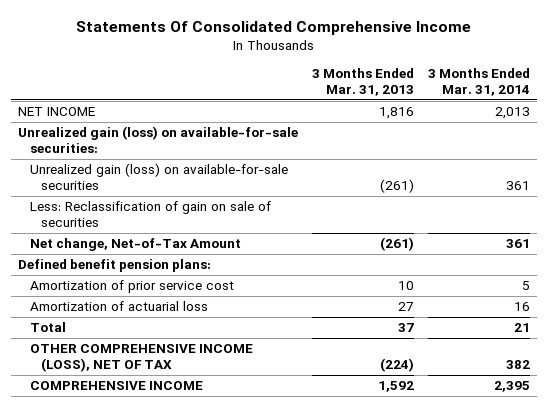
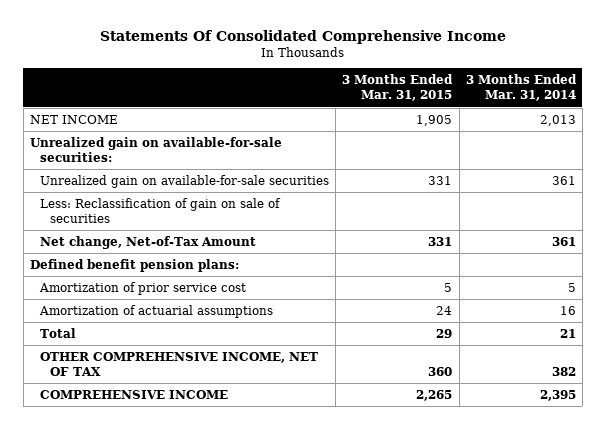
- | 3 Months Ended Mar. 31, 2013 | 3 Months Ended Mar. 31, 2014
+ | 3 Months Ended Mar. 31, 2015 | 3 Months Ended Mar. 31, 2014
- Unrealized gain (loss) on available-for-sale securities:
- Unrealized gain (loss) on available-for-sale securities | (261) | 361
+ Unrealized gain on available-for-sale securities:
+ Unrealized gain on available-for-sale securities | 331 | 361
- Amortization of actuarial loss | 27 | 16
+ Amortization of actuarial assumptions | 24 | 16
- OTHER COMPREHENSIVE INCOME (LOSS), NET OF TAX | (224) | 382
+ OTHER COMPREHENSIVE INCOME, NET OF TAX | 360 | 382

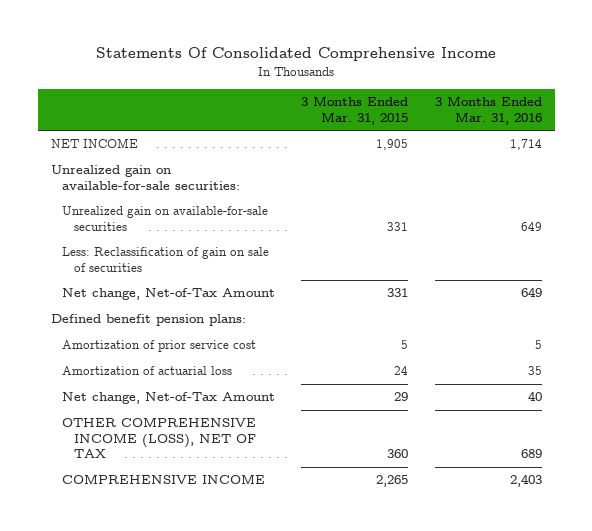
- | 3 Months Ended Mar. 31, 2015 | 3 Months Ended Mar. 31, 2014
+ | 3 Months Ended Mar. 31, 2015 | 3 Months Ended Mar. 31, 2016
- Amortization of actuarial assumptions | 24 | 16
- Total | 29 | 21
- OTHER COMPREHENSIVE INCOME, NET OF TAX | 360 | 382
+ Amortization of actuarial loss | 24 | 35
+ Net change, Net-of-Tax Amount | 29 | 40
+ OTHER COMPREHENSIVE INCOME (LOSS), NET OF TAX | 360 | 689

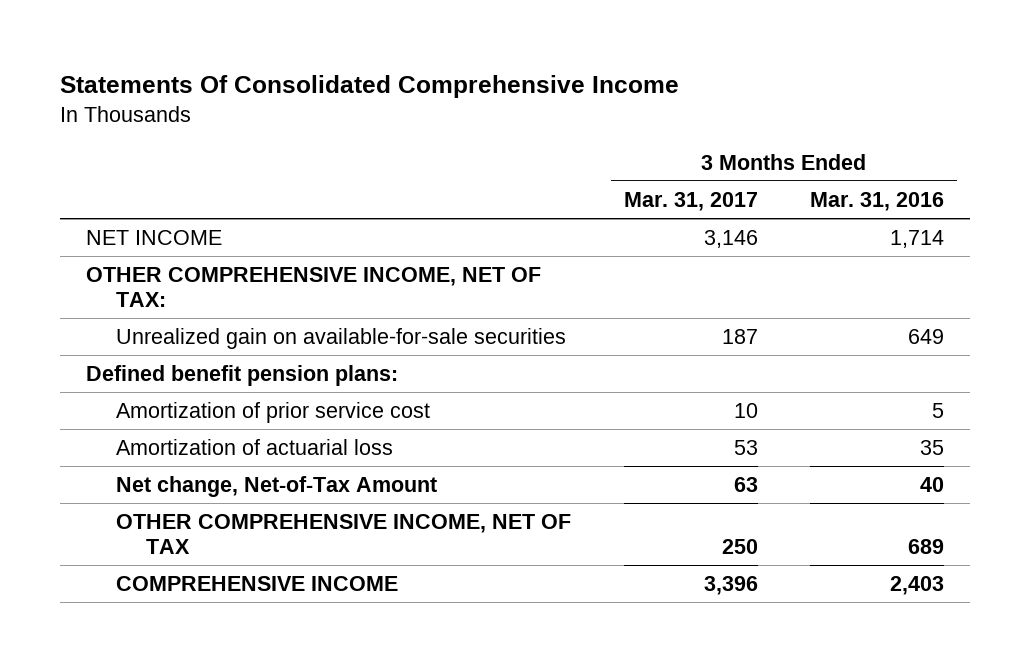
- | 3 Months Ended Mar. 31, 2015 | 3 Months Ended Mar. 31, 2016
+ | 3 Months Ended Mar. 31, 2017 | 3 Months Ended Mar. 31, 2016
- Unrealized gain on available-for-sale securities:
+ OTHER COMPREHENSIVE INCOME, NET OF TAX:
- Less: Reclassification of gain on sale of securities
- Net change, Net-of-Tax Amount | 331 | 649
- OTHER COMPREHENSIVE INCOME (LOSS), NET OF TAX | 360 | 689
+ OTHER COMPREHENSIVE INCOME, NET OF TAX | 250 | 689

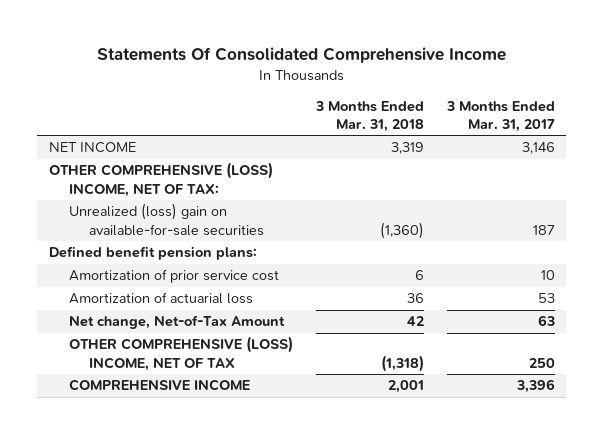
- | 3 Months Ended Mar. 31, 2017 | 3 Months Ended Mar. 31, 2016
+ | 3 Months Ended Mar. 31, 2018 | 3 Months Ended Mar. 31, 2017
- OTHER COMPREHENSIVE INCOME, NET OF TAX:
- Unrealized gain on available-for-sale securities | 187 | 649
+ OTHER COMPREHENSIVE (LOSS) INCOME, NET OF TAX:
+ Unrealized (loss) gain on available-for-sale securities | (1,360) | 187
- OTHER COMPREHENSIVE INCOME, NET OF TAX | 250 | 689
+ OTHER COMPREHENSIVE (LOSS) INCOME, NET OF TAX | (1,318) | 250

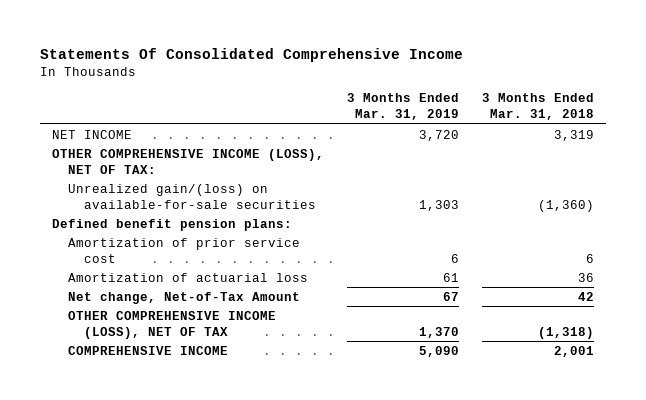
- | 3 Months Ended Mar. 31, 2018 | 3 Months Ended Mar. 31, 2017
+ | 3 Months Ended Mar. 31, 2019 | 3 Months Ended Mar. 31, 2018
- OTHER COMPREHENSIVE (LOSS) INCOME, NET OF TAX:
- Unrealized (loss) gain on available-for-sale securities | (1,360) | 187
+ OTHER COMPREHENSIVE INCOME (LOSS), NET OF TAX:
+ Unrealized gain/(loss) on available-for-sale securities | 1,303 | (1,360)
- OTHER COMPREHENSIVE (LOSS) INCOME, NET OF TAX | (1,318) | 250
+ OTHER COMPREHENSIVE INCOME (LOSS), NET OF TAX | 1,370 | (1,318)

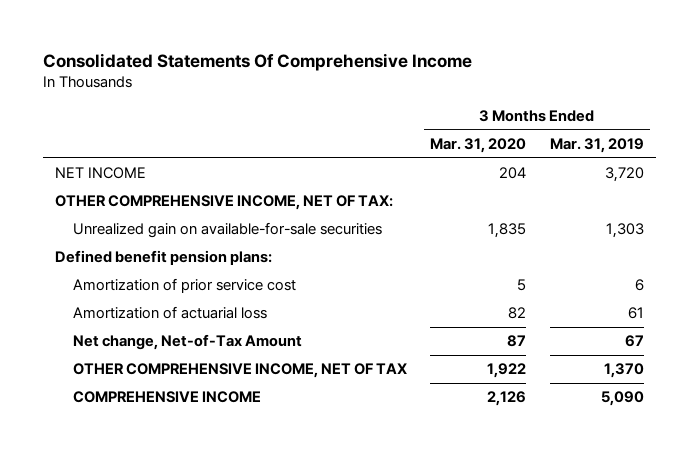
- Statements Of Consolidated Comprehensive Income
+ Consolidated Statements Of Comprehensive Income
- | 3 Months Ended Mar. 31, 2019 | 3 Months Ended Mar. 31, 2018
+ | 3 Months Ended Mar. 31, 2020 | 3 Months Ended Mar. 31, 2019
- OTHER COMPREHENSIVE INCOME (LOSS), NET OF TAX:
- Unrealized gain/(loss) on available-for-sale securities | 1,303 | (1,360)
+ OTHER COMPREHENSIVE INCOME, NET OF TAX:
+ Unrealized gain on available-for-sale securities | 1,835 | 1,303
- OTHER COMPREHENSIVE INCOME (LOSS), NET OF TAX | 1,370 | (1,318)
+ OTHER COMPREHENSIVE INCOME, NET OF TAX | 1,922 | 1,370

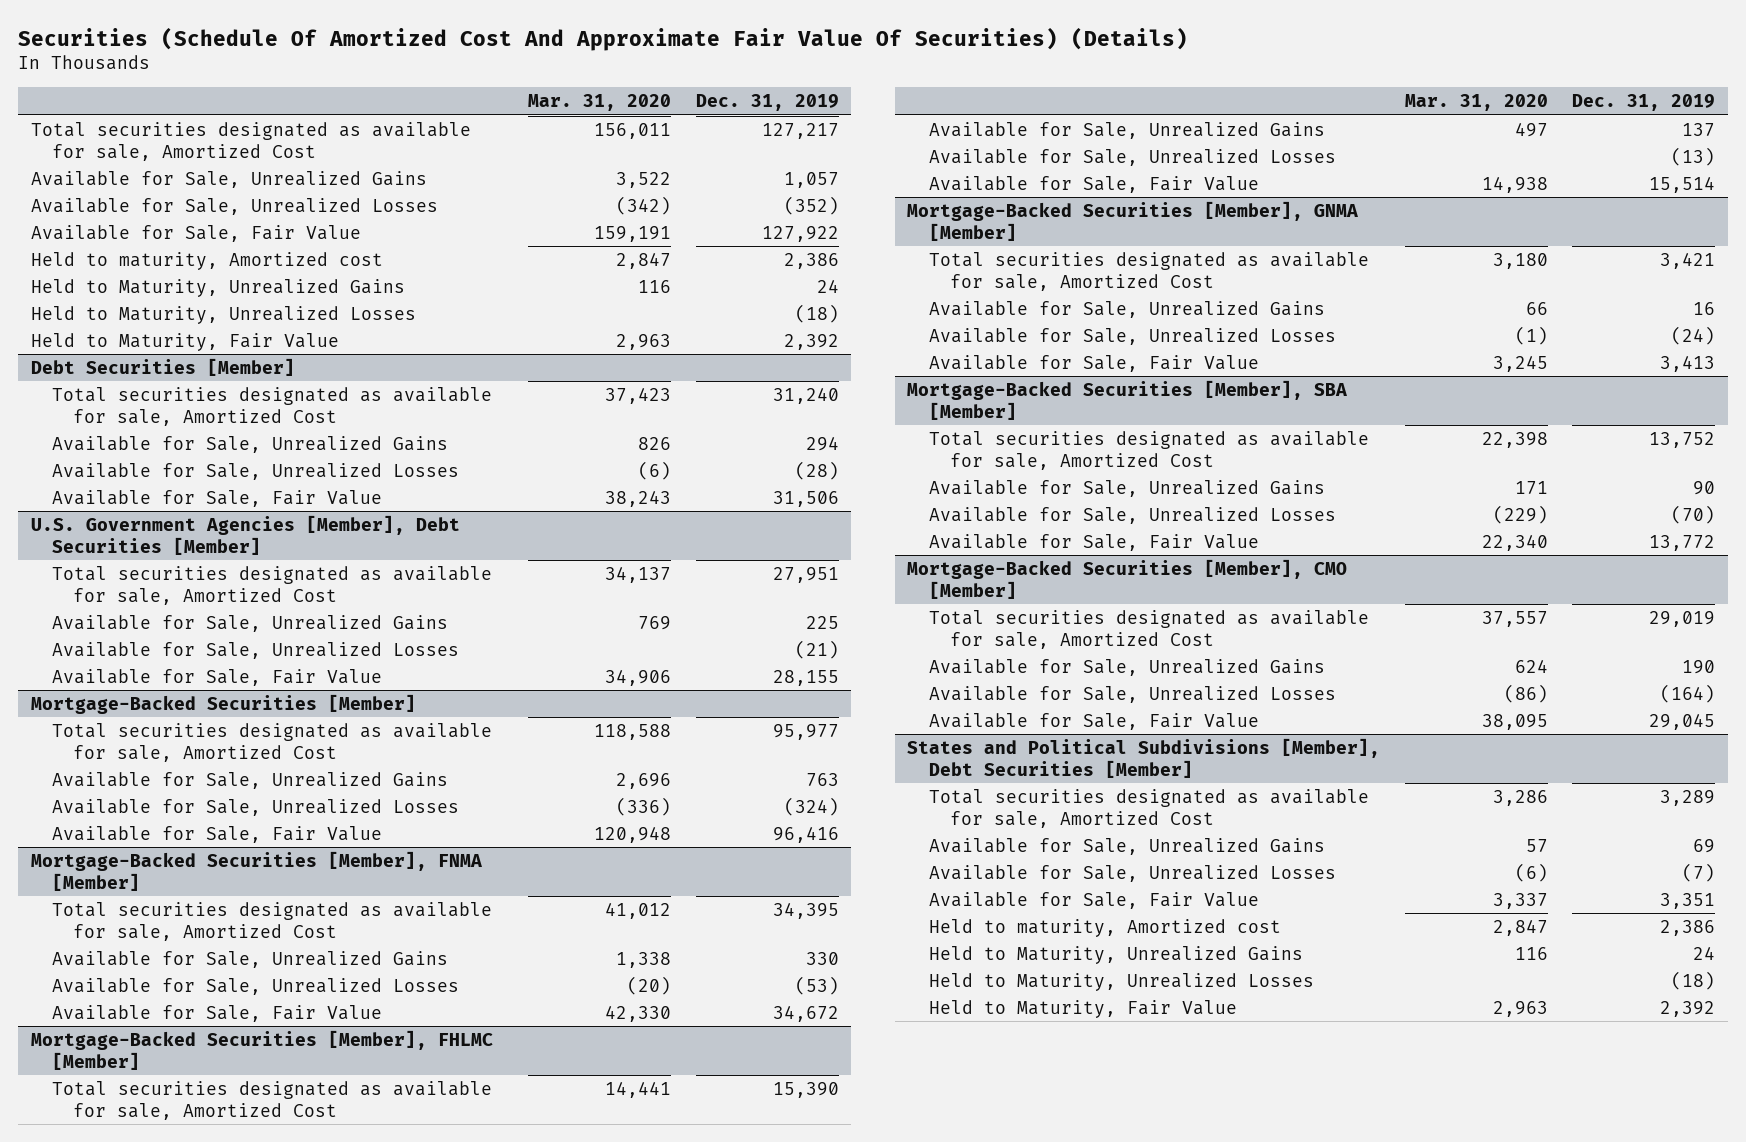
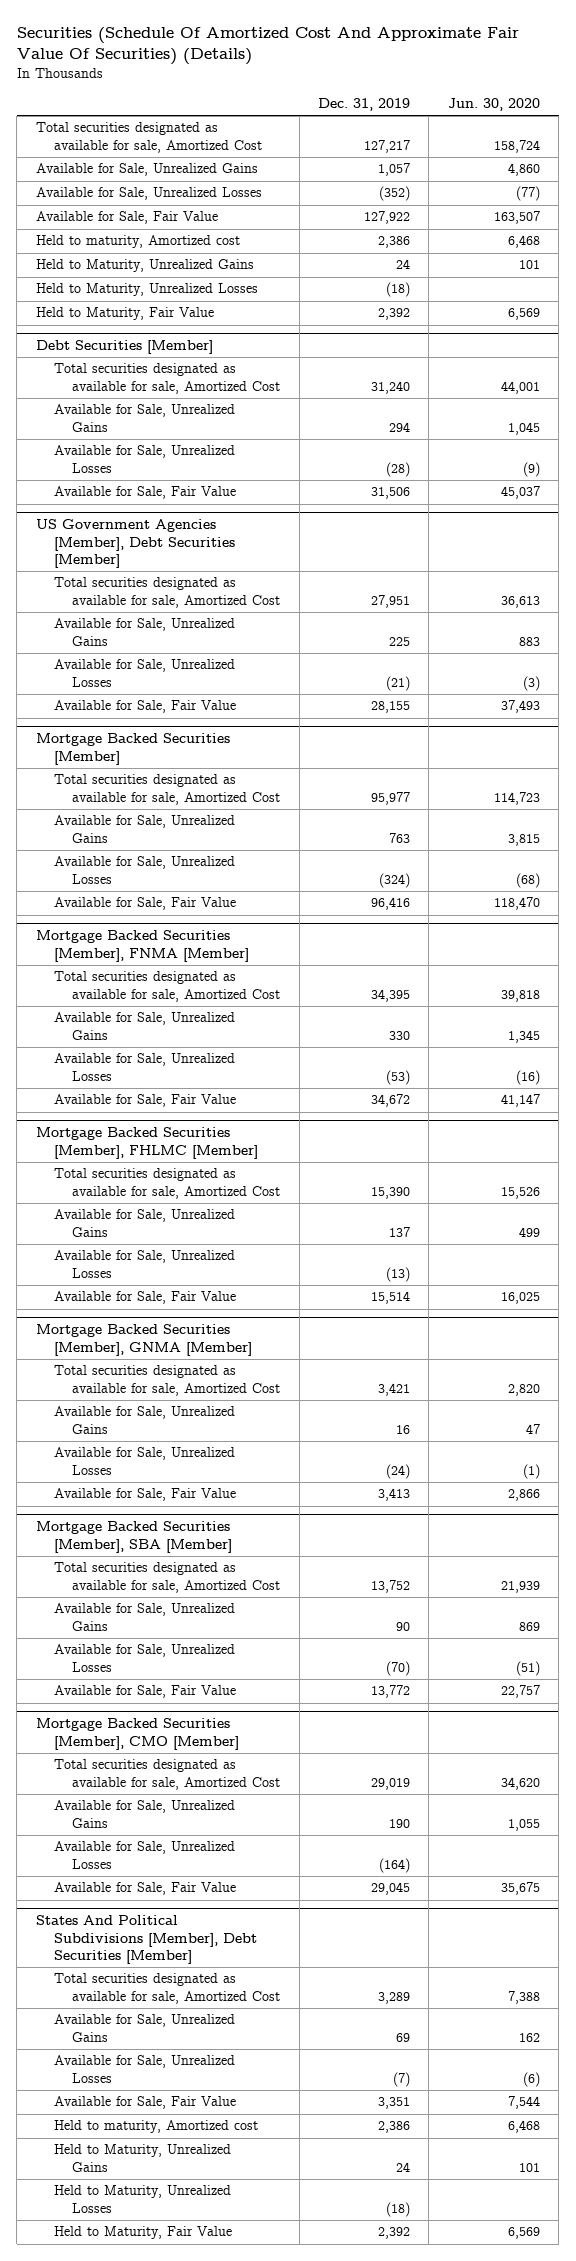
- | Mar. 31, 2020 | Dec. 31, 2019
+ | Dec. 31, 2019 | Jun. 30, 2020
- U.S. Government Agencies [Member], Debt Securities [Member]
+ US Government Agencies [Member], Debt Securities [Member]
- Mortgage-Backed Securities [Member]
+ Mortgage Backed Securities [Member]
- Mortgage-Backed Securities [Member], FNMA [Member]
+ Mortgage Backed Securities [Member], FNMA [Member]
- Mortgage-Backed Securities [Member], FHLMC [Member]
+ Mortgage Backed Securities [Member], FHLMC [Member]
- Mortgage-Backed Securities [Member], GNMA [Member]
+ Mortgage Backed Securities [Member], GNMA [Member]
- Mortgage-Backed Securities [Member], SBA [Member]
+ Mortgage Backed Securities [Member], SBA [Member]
- Mortgage-Backed Securities [Member], CMO [Member]
+ Mortgage Backed Securities [Member], CMO [Member]
- States and Political Subdivisions [Member], Debt Securities [Member]
+ States And Political Subdivisions [Member], Debt Securities [Member]

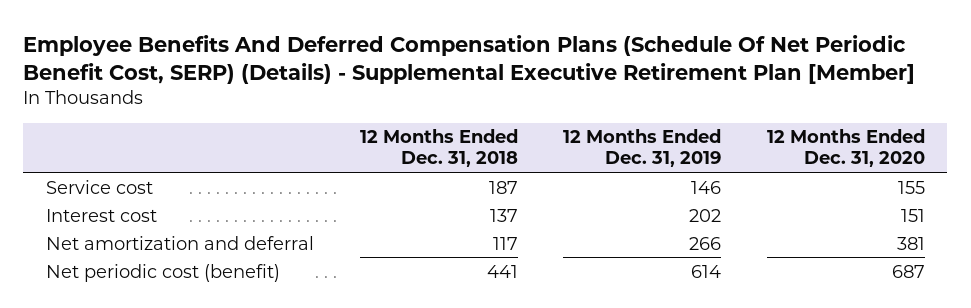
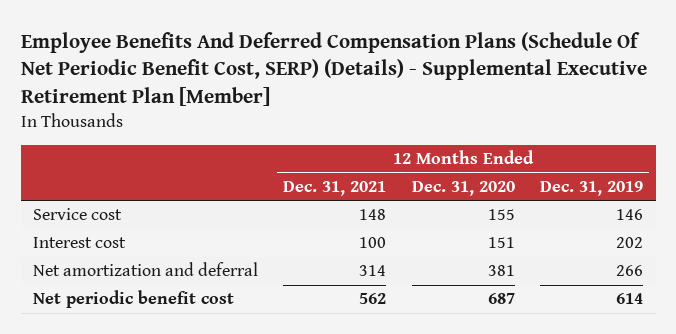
- | 12 Months Ended Dec. 31, 2018 | 12 Months Ended Dec. 31, 2019 | 12 Months Ended Dec. 31, 2020
+ | 12 Months Ended Dec. 31, 2021 | 12 Months Ended Dec. 31, 2020 | 12 Months Ended Dec. 31, 2019
- Net periodic cost (benefit) | 441 | 614 | 687
+ Net periodic benefit cost | 562 | 687 | 614

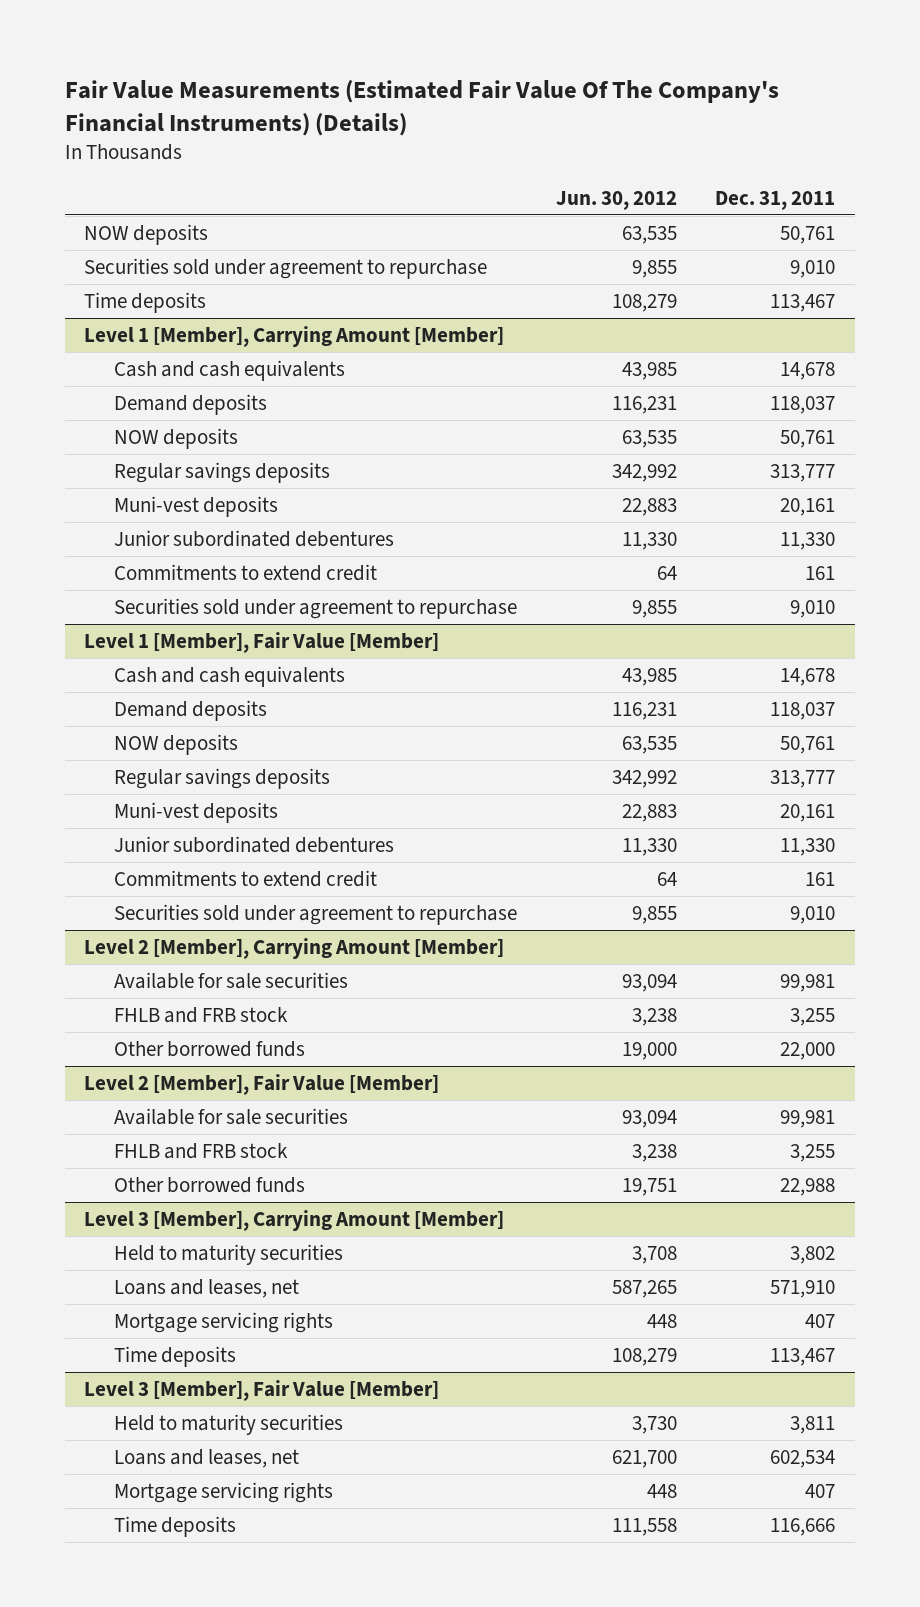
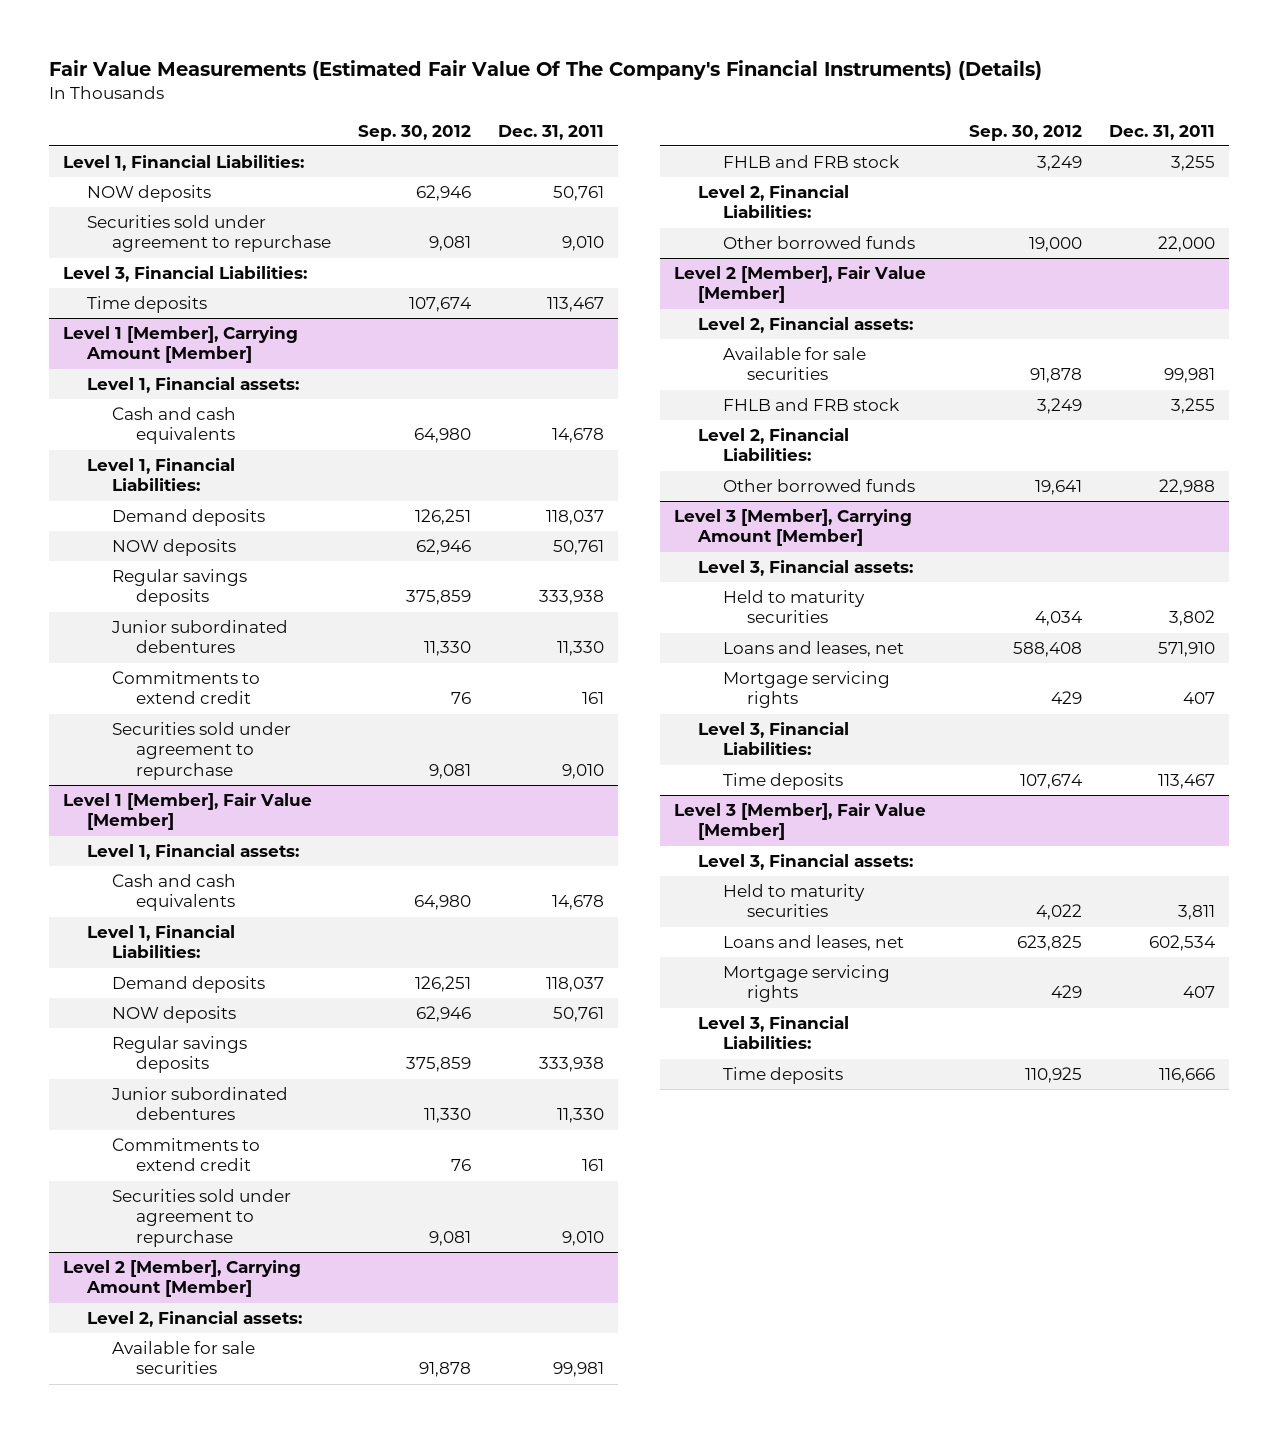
- | Jun. 30, 2012 | Dec. 31, 2011
+ | Sep. 30, 2012 | Dec. 31, 2011
+ Level 1, Financial Liabilities:
+ Level 3, Financial Liabilities:
@ Level 1 [Member], Carrying Amount [Member]
+ Level 1, Financial assets:
+ Level 1, Financial Liabilities:
- Regular savings deposits | 342,992 | 313,777
- Muni-vest deposits | 22,883 | 20,161
+ Regular savings deposits | 375,859 | 333,938
@ Level 1 [Member], Fair Value [Member]
+ Level 1, Financial assets:
+ Level 1, Financial Liabilities:
- Regular savings deposits | 342,992 | 313,777
- Muni-vest deposits | 22,883 | 20,161
+ Regular savings deposits | 375,859 | 333,938
@ Level 2 [Member], Carrying Amount [Member]
+ Level 2, Financial assets:
+ Level 2, Financial Liabilities:
@ Level 2 [Member], Fair Value [Member]
+ Level 2, Financial assets:
+ Level 2, Financial Liabilities:
@ Level 3 [Member], Carrying Amount [Member]
+ Level 3, Financial assets:
+ Level 3, Financial Liabilities:
@ Level 3 [Member], Fair Value [Member]
+ Level 3, Financial assets:
+ Level 3, Financial Liabilities:

